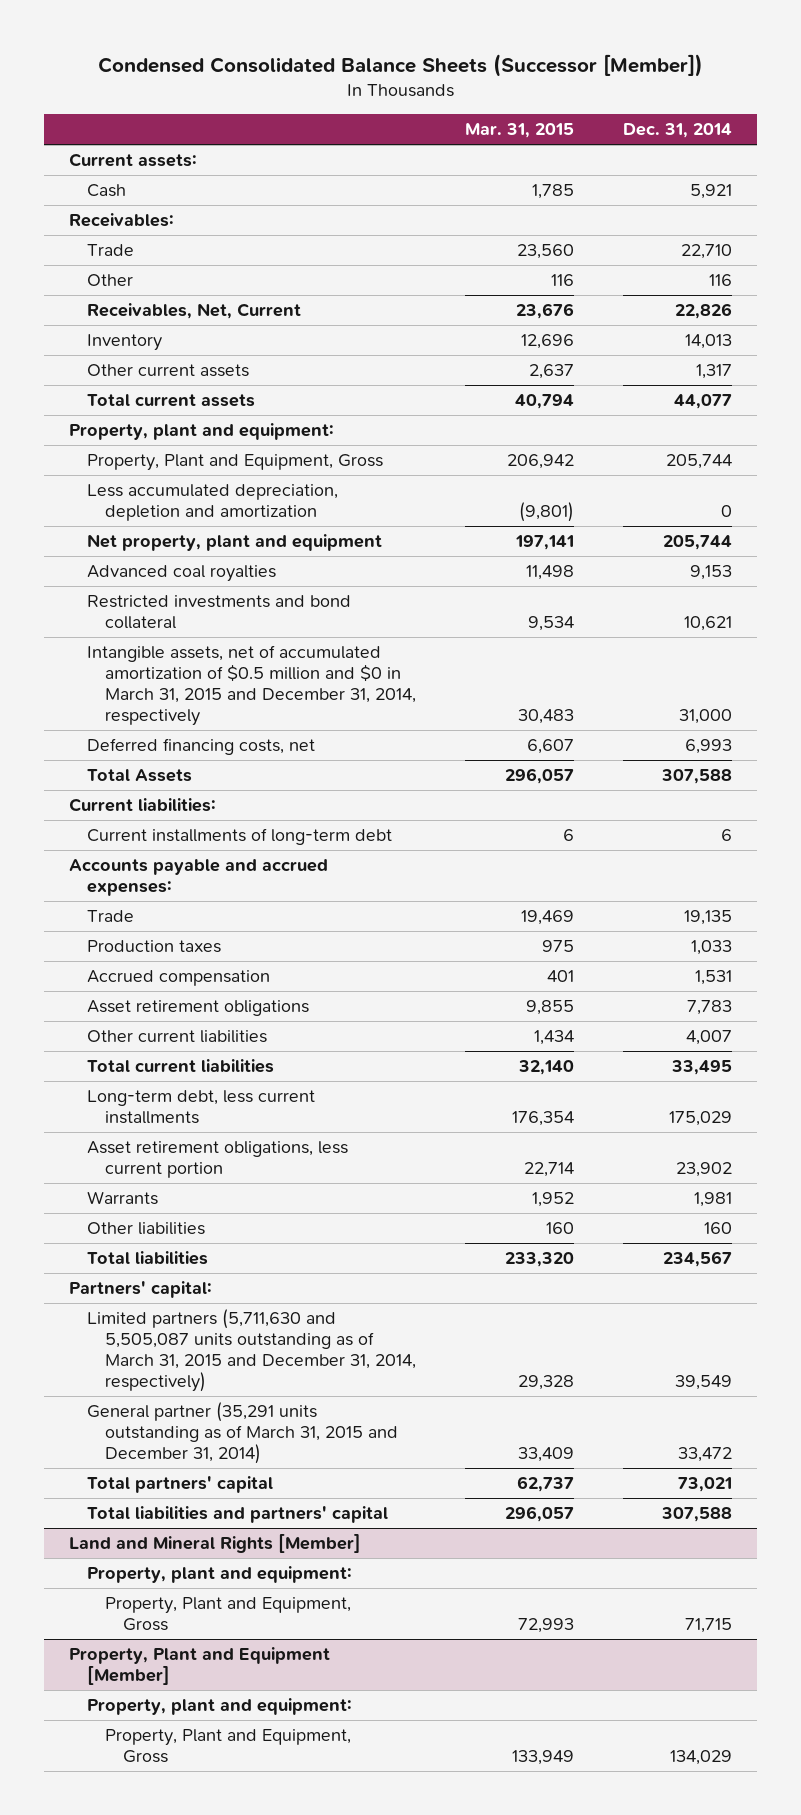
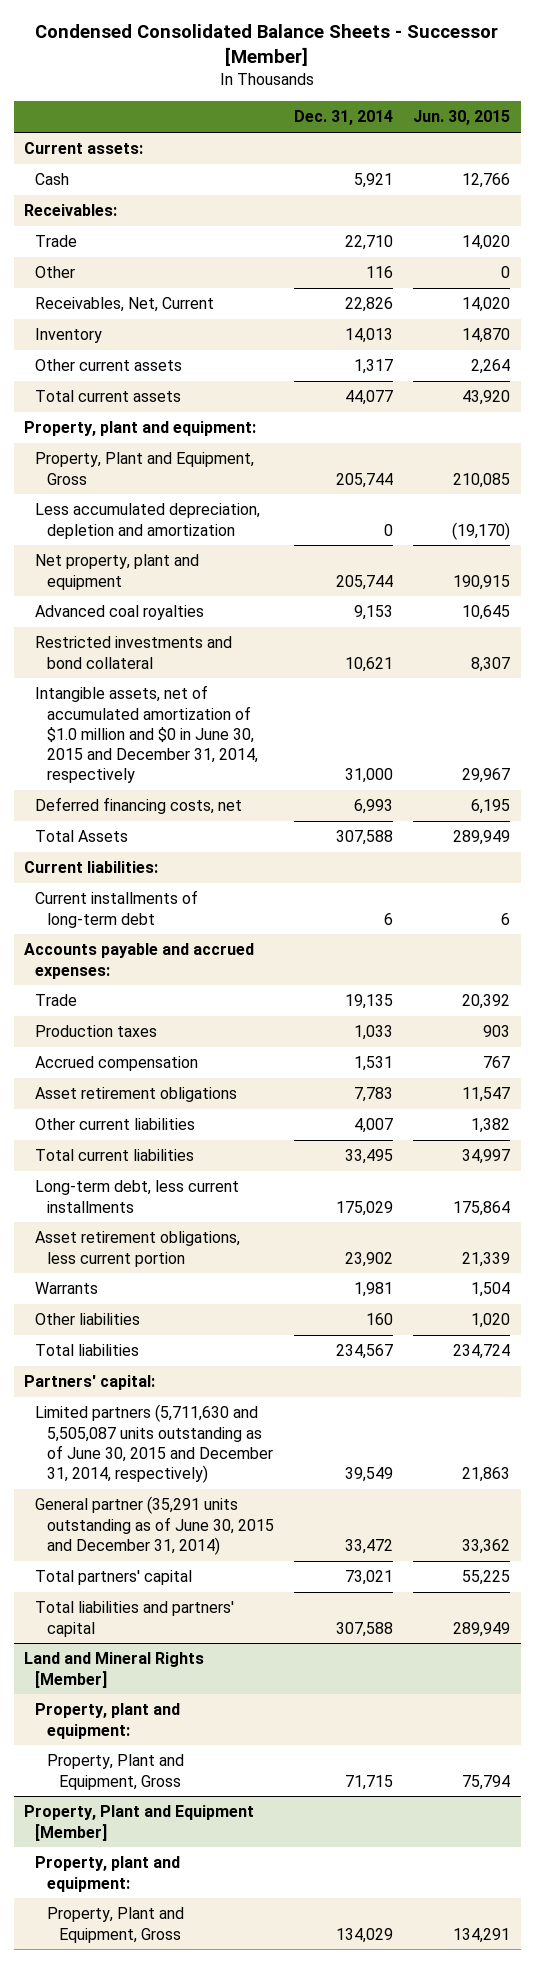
- Condensed Consolidated Balance Sheets (Successor [Member])
+ Condensed Consolidated Balance Sheets - Successor [Member]
- | Mar. 31, 2015 | Dec. 31, 2014
+ | Dec. 31, 2014 | Jun. 30, 2015
- Intangible assets, net of accumulated amortization of $0.5 million and $0 in March 31, 2015 and December 31, 2014, respectively | 30,483 | 31,000
+ Intangible assets, net of accumulated amortization of $1.0 million and $0 in June 30, 2015 and December 31, 2014, respectively | 31,000 | 29,967
- Limited partners (5,711,630 and 5,505,087 units outstanding as of March 31, 2015 and December 31, 2014, respectively) | 29,328 | 39,549
- General partner (35,291 units outstanding as of March 31, 2015 and December 31, 2014) | 33,409 | 33,472
+ Limited partners (5,711,630 and 5,505,087 units outstanding as of June 30, 2015 and December 31, 2014, respectively) | 39,549 | 21,863
+ General partner (35,291 units outstanding as of June 30, 2015 and December 31, 2014) | 33,472 | 33,362

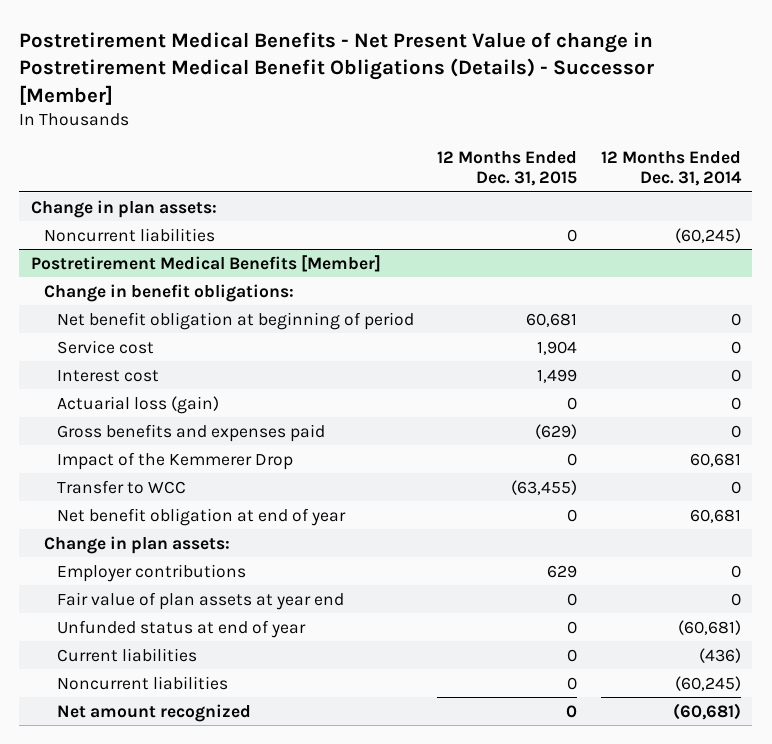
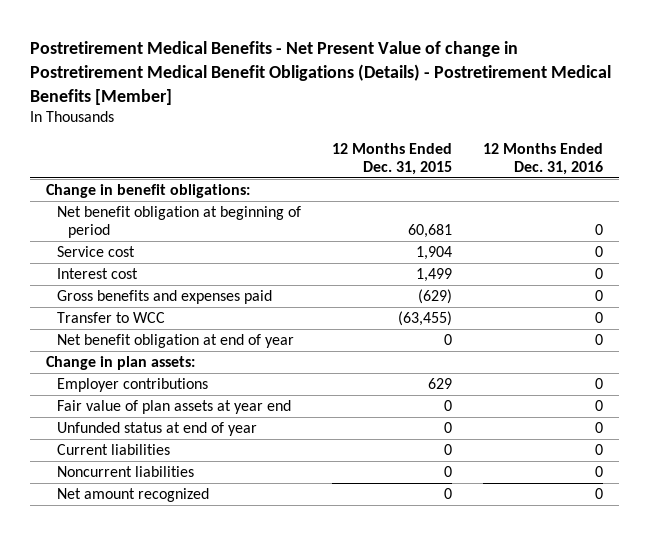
- Postretirement Medical Benefits - Net Present Value of change in Postretirement Medical Benefit Obligations (Details) - Successor [Member]
+ Postretirement Medical Benefits - Net Present Value of change in Postretirement Medical Benefit Obligations (Details) - Postretirement Medical Benefits [Member]
- | 12 Months Ended Dec. 31, 2015 | 12 Months Ended Dec. 31, 2014
+ | 12 Months Ended Dec. 31, 2015 | 12 Months Ended Dec. 31, 2016
- Change in plan assets:
- Noncurrent liabilities | 0 | (60,245)
- Postretirement Medical Benefits [Member]
- Actuarial loss (gain) | 0 | 0
- Impact of the Kemmerer Drop | 0 | 60,681

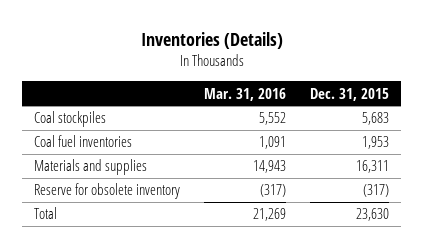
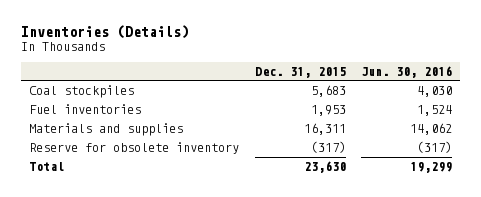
- | Mar. 31, 2016 | Dec. 31, 2015
+ | Dec. 31, 2015 | Jun. 30, 2016
- Coal fuel inventories | 1,091 | 1,953
+ Fuel inventories | 1,953 | 1,524

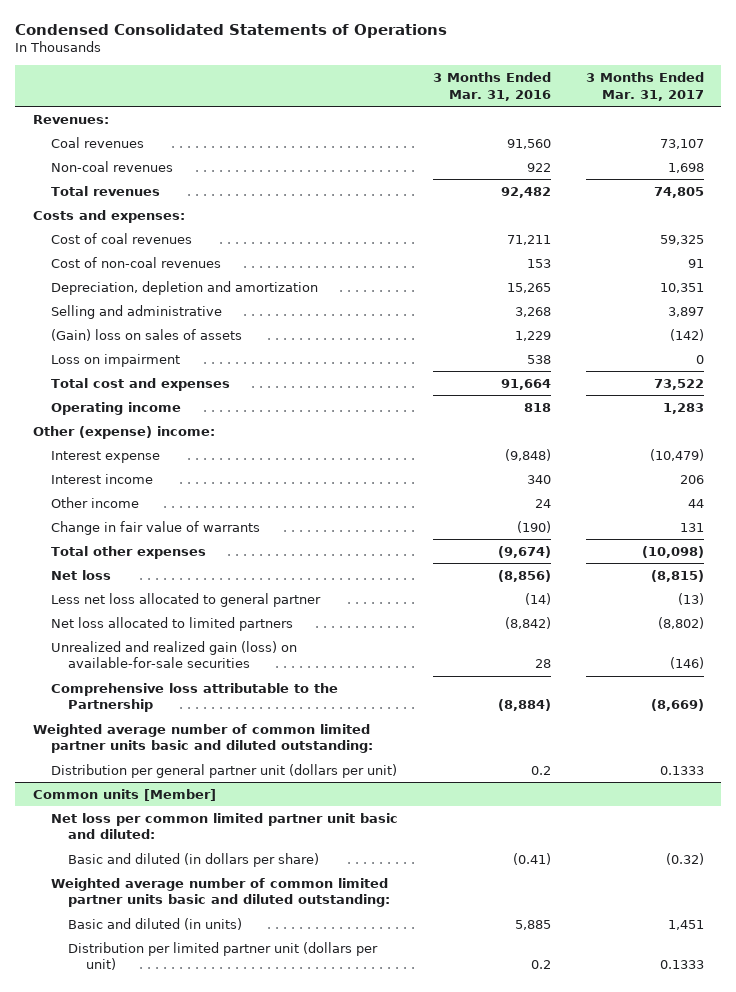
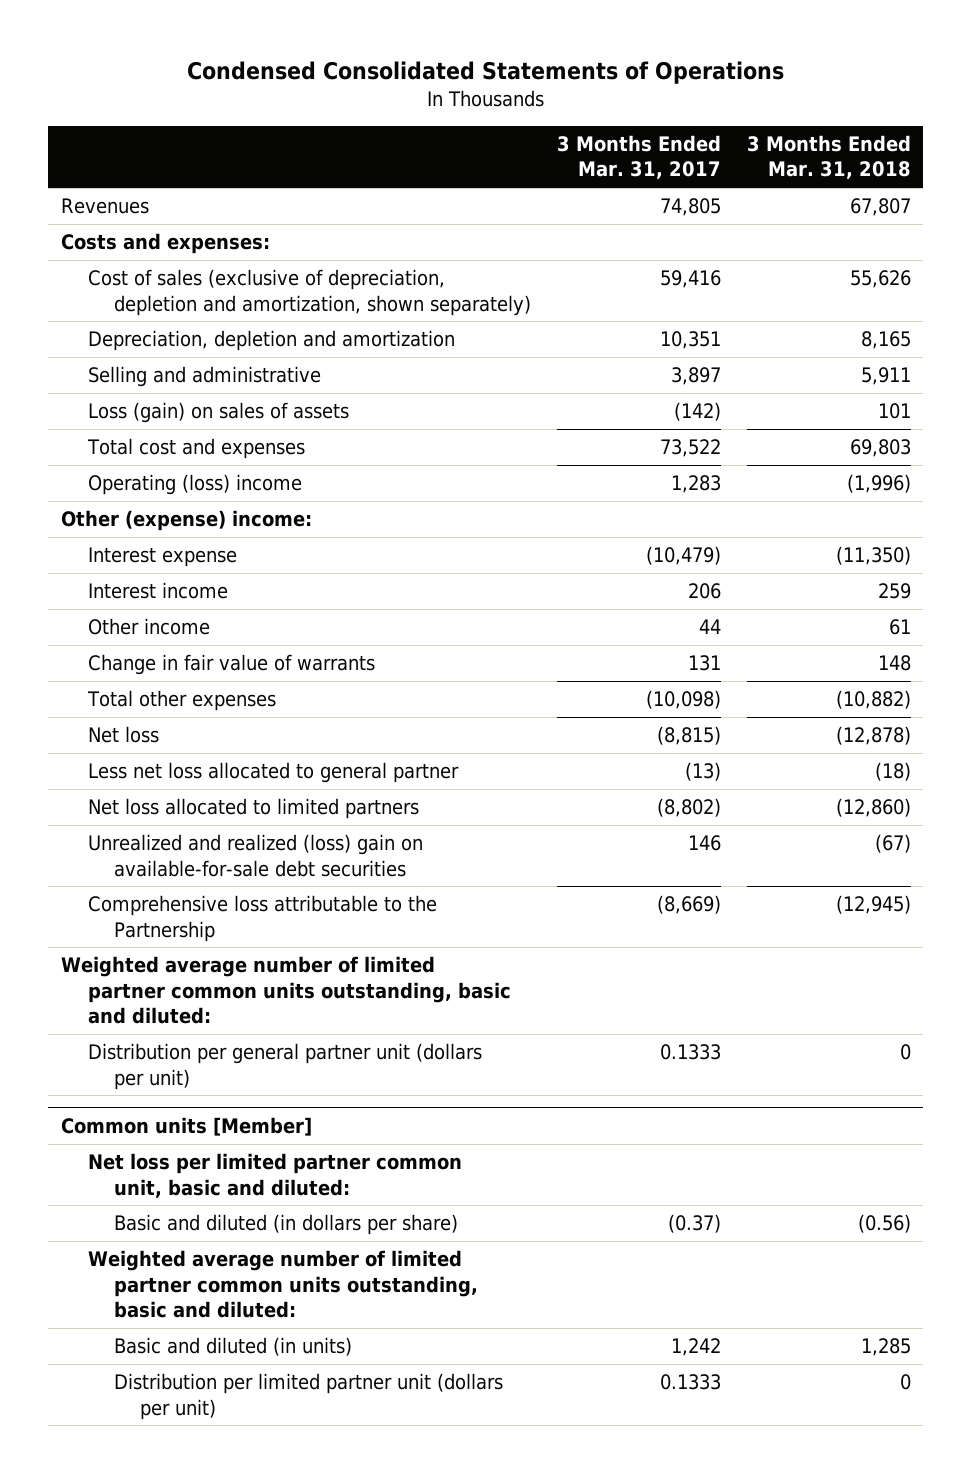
- | 3 Months Ended Mar. 31, 2016 | 3 Months Ended Mar. 31, 2017
+ | 3 Months Ended Mar. 31, 2017 | 3 Months Ended Mar. 31, 2018
- Revenues:
- Coal revenues | 91,560 | 73,107
- Non-coal revenues | 922 | 1,698
- Total revenues | 92,482 | 74,805
+ Revenues | 74,805 | 67,807
- Cost of coal revenues | 71,211 | 59,325
- Cost of non-coal revenues | 153 | 91
+ Cost of sales (exclusive of depreciation, depletion and amortization, shown separately) | 59,416 | 55,626
- (Gain) loss on sales of assets | 1,229 | (142)
- Loss on impairment | 538 | 0
+ Loss (gain) on sales of assets | (142) | 101
- Operating income | 818 | 1,283
+ Operating (loss) income | 1,283 | (1,996)
- Unrealized and realized gain (loss) on available-for-sale securities | 28 | (146)
+ Unrealized and realized (loss) gain on available-for-sale debt securities | 146 | (67)
- Weighted average number of common limited partner units basic and diluted outstanding:
+ Weighted average number of limited partner common units outstanding, basic and diluted:
@ Common units [Member]
- Net loss per common limited partner unit basic and diluted:
- Basic and diluted (in dollars per share) | (0.41) | (0.32)
- Weighted average number of common limited partner units basic and diluted outstanding:
- Basic and diluted (in units) | 5,885 | 1,451
+ Net loss per limited partner common unit, basic and diluted:
+ Basic and diluted (in dollars per share) | (0.37) | (0.56)
+ Weighted average number of limited partner common units outstanding, basic and diluted:
+ Basic and diluted (in units) | 1,242 | 1,285

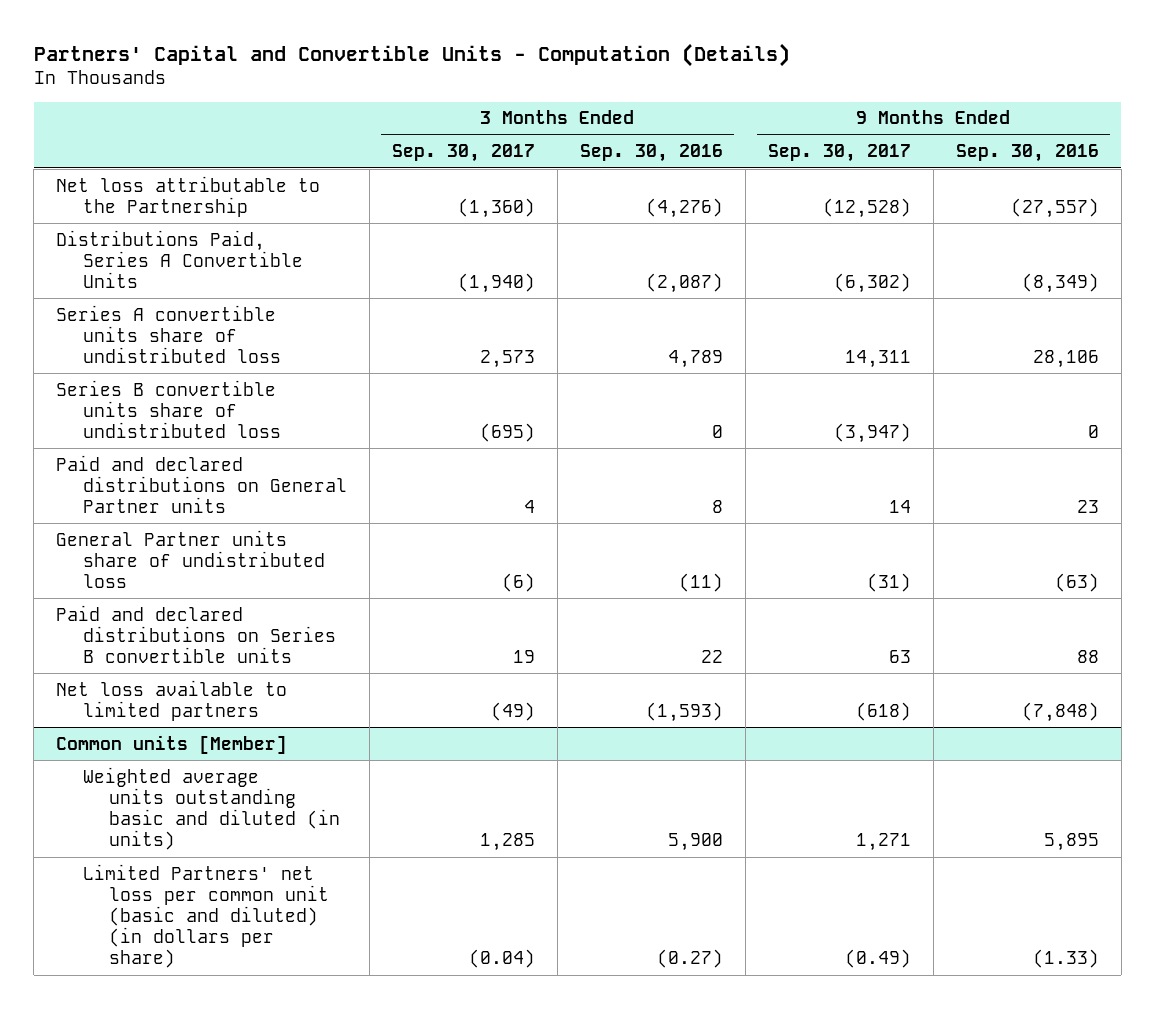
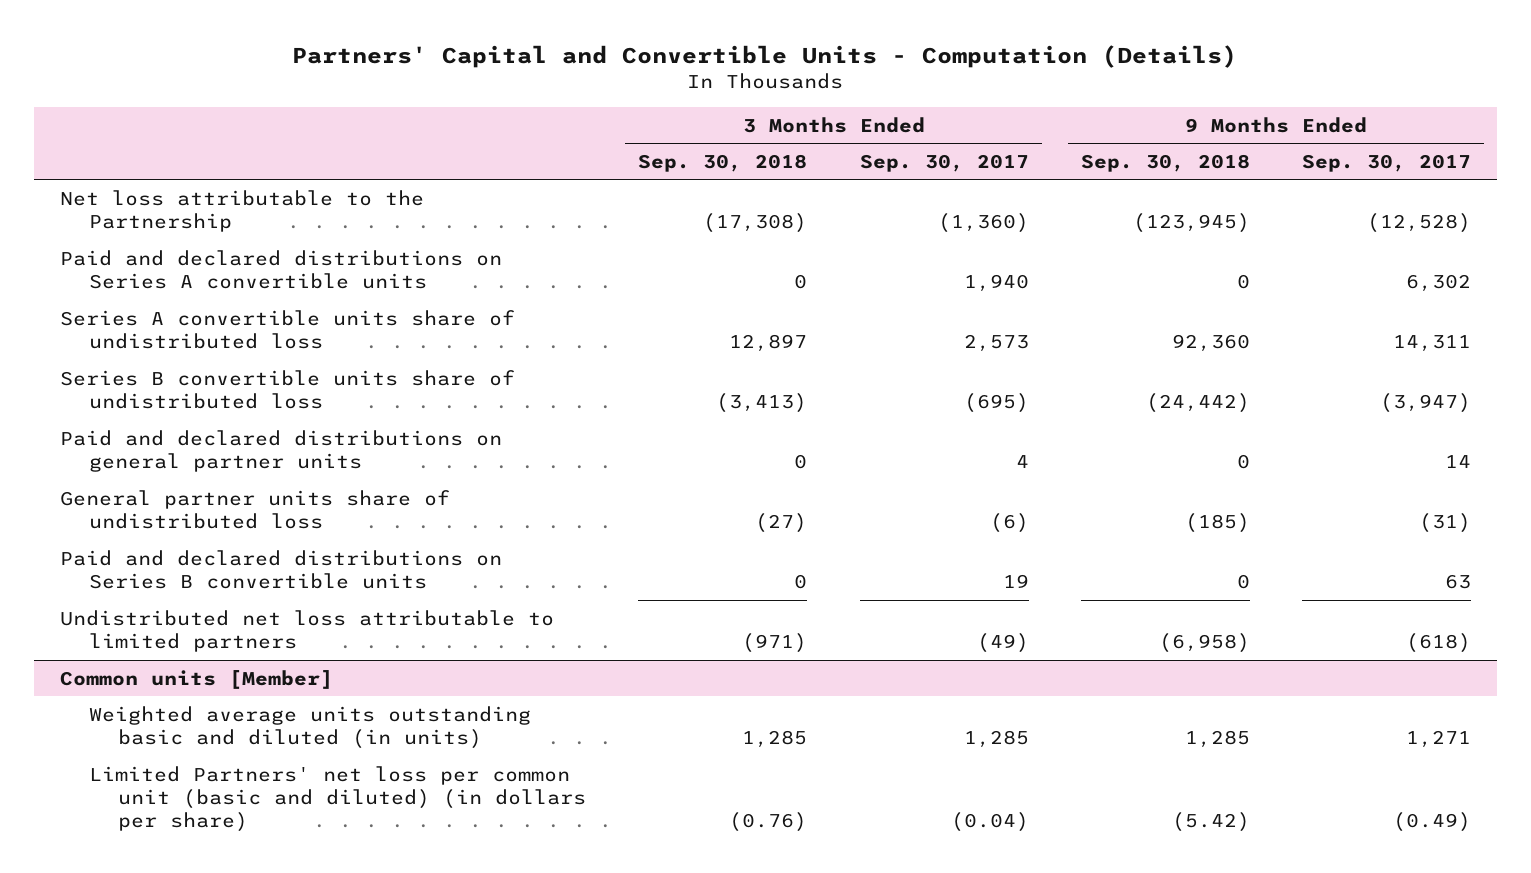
- | 3 Months Ended Sep. 30, 2017 | 3 Months Ended Sep. 30, 2016 | 9 Months Ended Sep. 30, 2017 | 9 Months Ended Sep. 30, 2016
+ | 3 Months Ended Sep. 30, 2018 | 3 Months Ended Sep. 30, 2017 | 9 Months Ended Sep. 30, 2018 | 9 Months Ended Sep. 30, 2017
- Distributions Paid, Series A Convertible Units | (1,940) | (2,087) | (6,302) | (8,349)
+ Paid and declared distributions on Series A convertible units | 0 | 1,940 | 0 | 6,302
- Paid and declared distributions on General Partner units | 4 | 8 | 14 | 23
- General Partner units share of undistributed loss | (6) | (11) | (31) | (63)
+ Paid and declared distributions on general partner units | 0 | 4 | 0 | 14
+ General partner units share of undistributed loss | (27) | (6) | (185) | (31)
- Net loss available to limited partners | (49) | (1,593) | (618) | (7,848)
+ Undistributed net loss attributable to limited partners | (971) | (49) | (6,958) | (618)

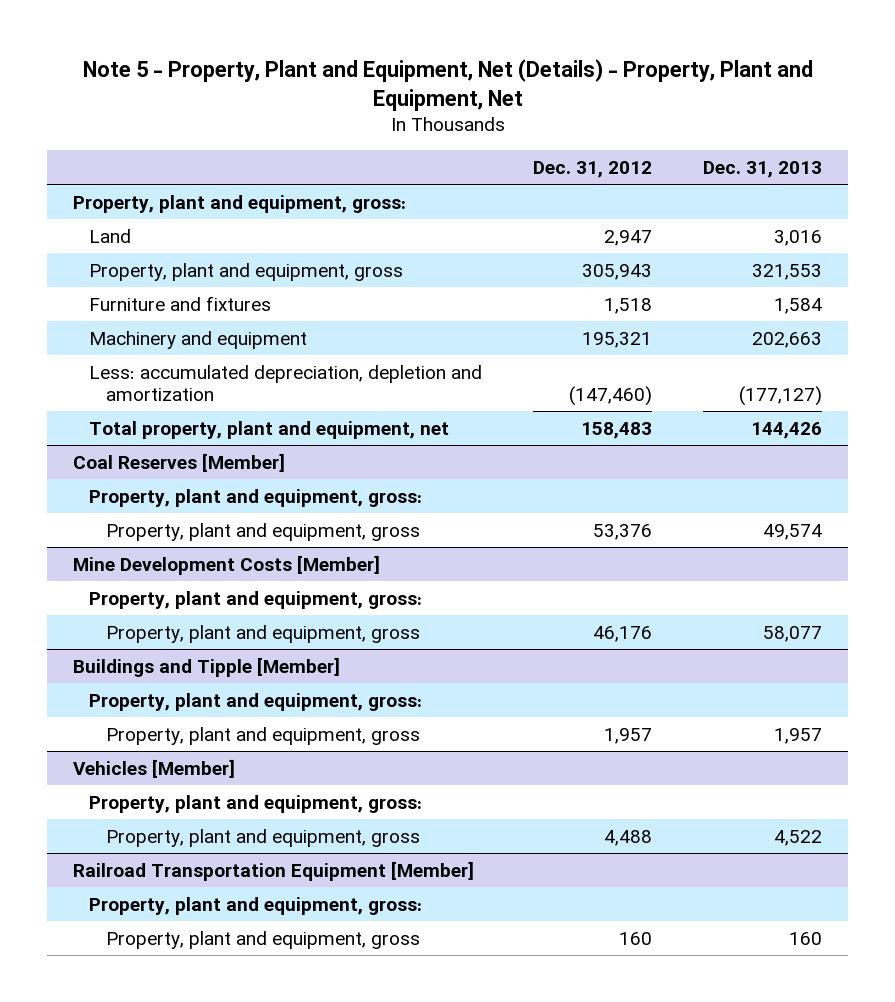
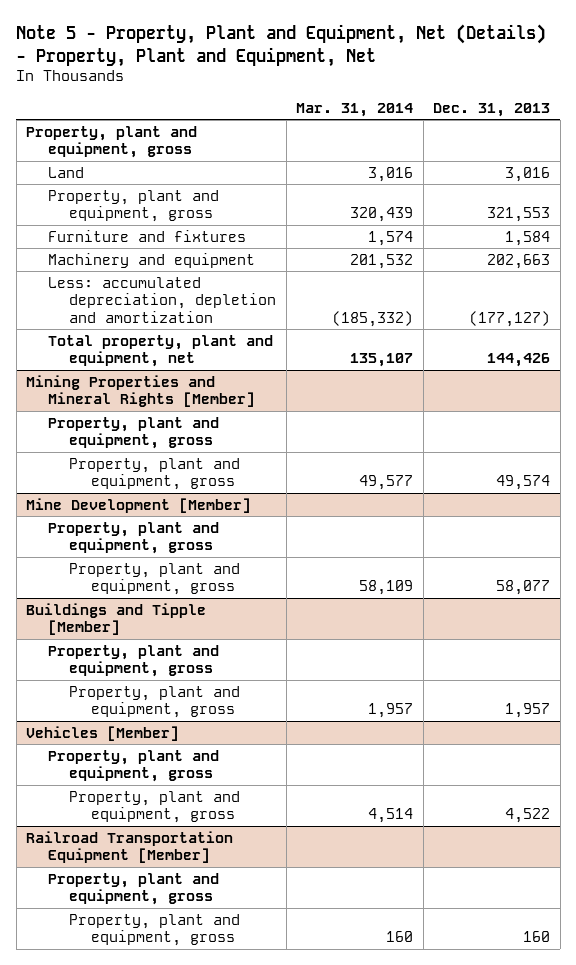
- | Dec. 31, 2012 | Dec. 31, 2013
+ | Mar. 31, 2014 | Dec. 31, 2013
- Property, plant and equipment, gross:
+ Property, plant and equipment, gross
- Coal Reserves [Member]
- Property, plant and equipment, gross:
+ Mining Properties and Mineral Rights [Member]
+ Property, plant and equipment, gross
- Mine Development Costs [Member]
- Property, plant and equipment, gross:
+ Mine Development [Member]
+ Property, plant and equipment, gross
@ Buildings and Tipple [Member]
- Property, plant and equipment, gross:
+ Property, plant and equipment, gross
@ Vehicles [Member]
- Property, plant and equipment, gross:
+ Property, plant and equipment, gross
@ Railroad Transportation Equipment [Member]
- Property, plant and equipment, gross:
+ Property, plant and equipment, gross

